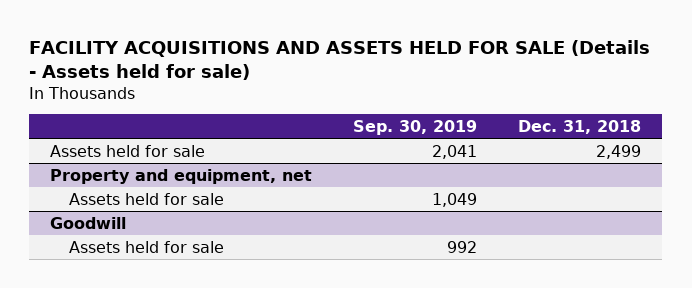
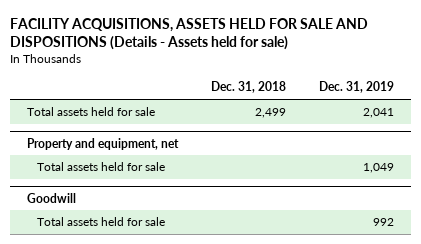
- FACILITY ACQUISITIONS AND ASSETS HELD FOR SALE (Details - Assets held for sale)
+ FACILITY ACQUISITIONS, ASSETS HELD FOR SALE AND DISPOSITIONS (Details - Assets held for sale)
- | Sep. 30, 2019 | Dec. 31, 2018
+ | Dec. 31, 2018 | Dec. 31, 2019
- Assets held for sale | 2,041 | 2,499
+ Total assets held for sale | 2,499 | 2,041
@ Property and equipment, net
- Assets held for sale | 1,049 |
+ Total assets held for sale | | 1,049
@ Goodwill
- Assets held for sale | 992 |
+ Total assets held for sale | | 992

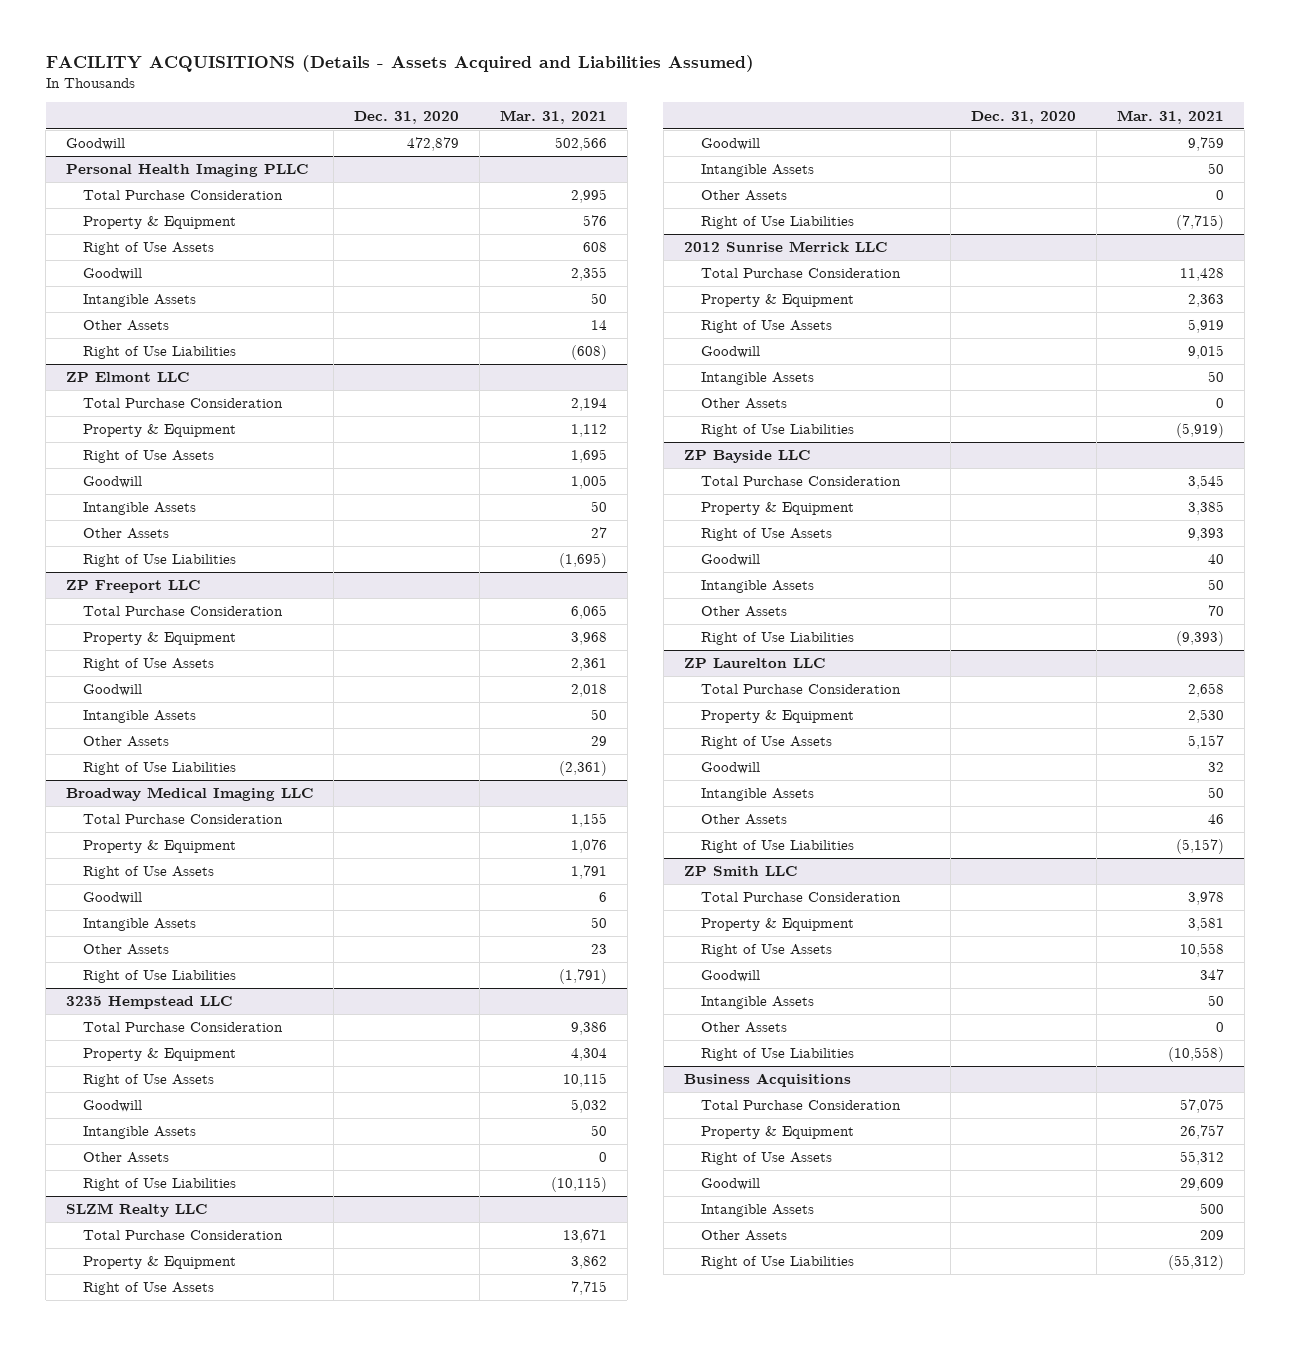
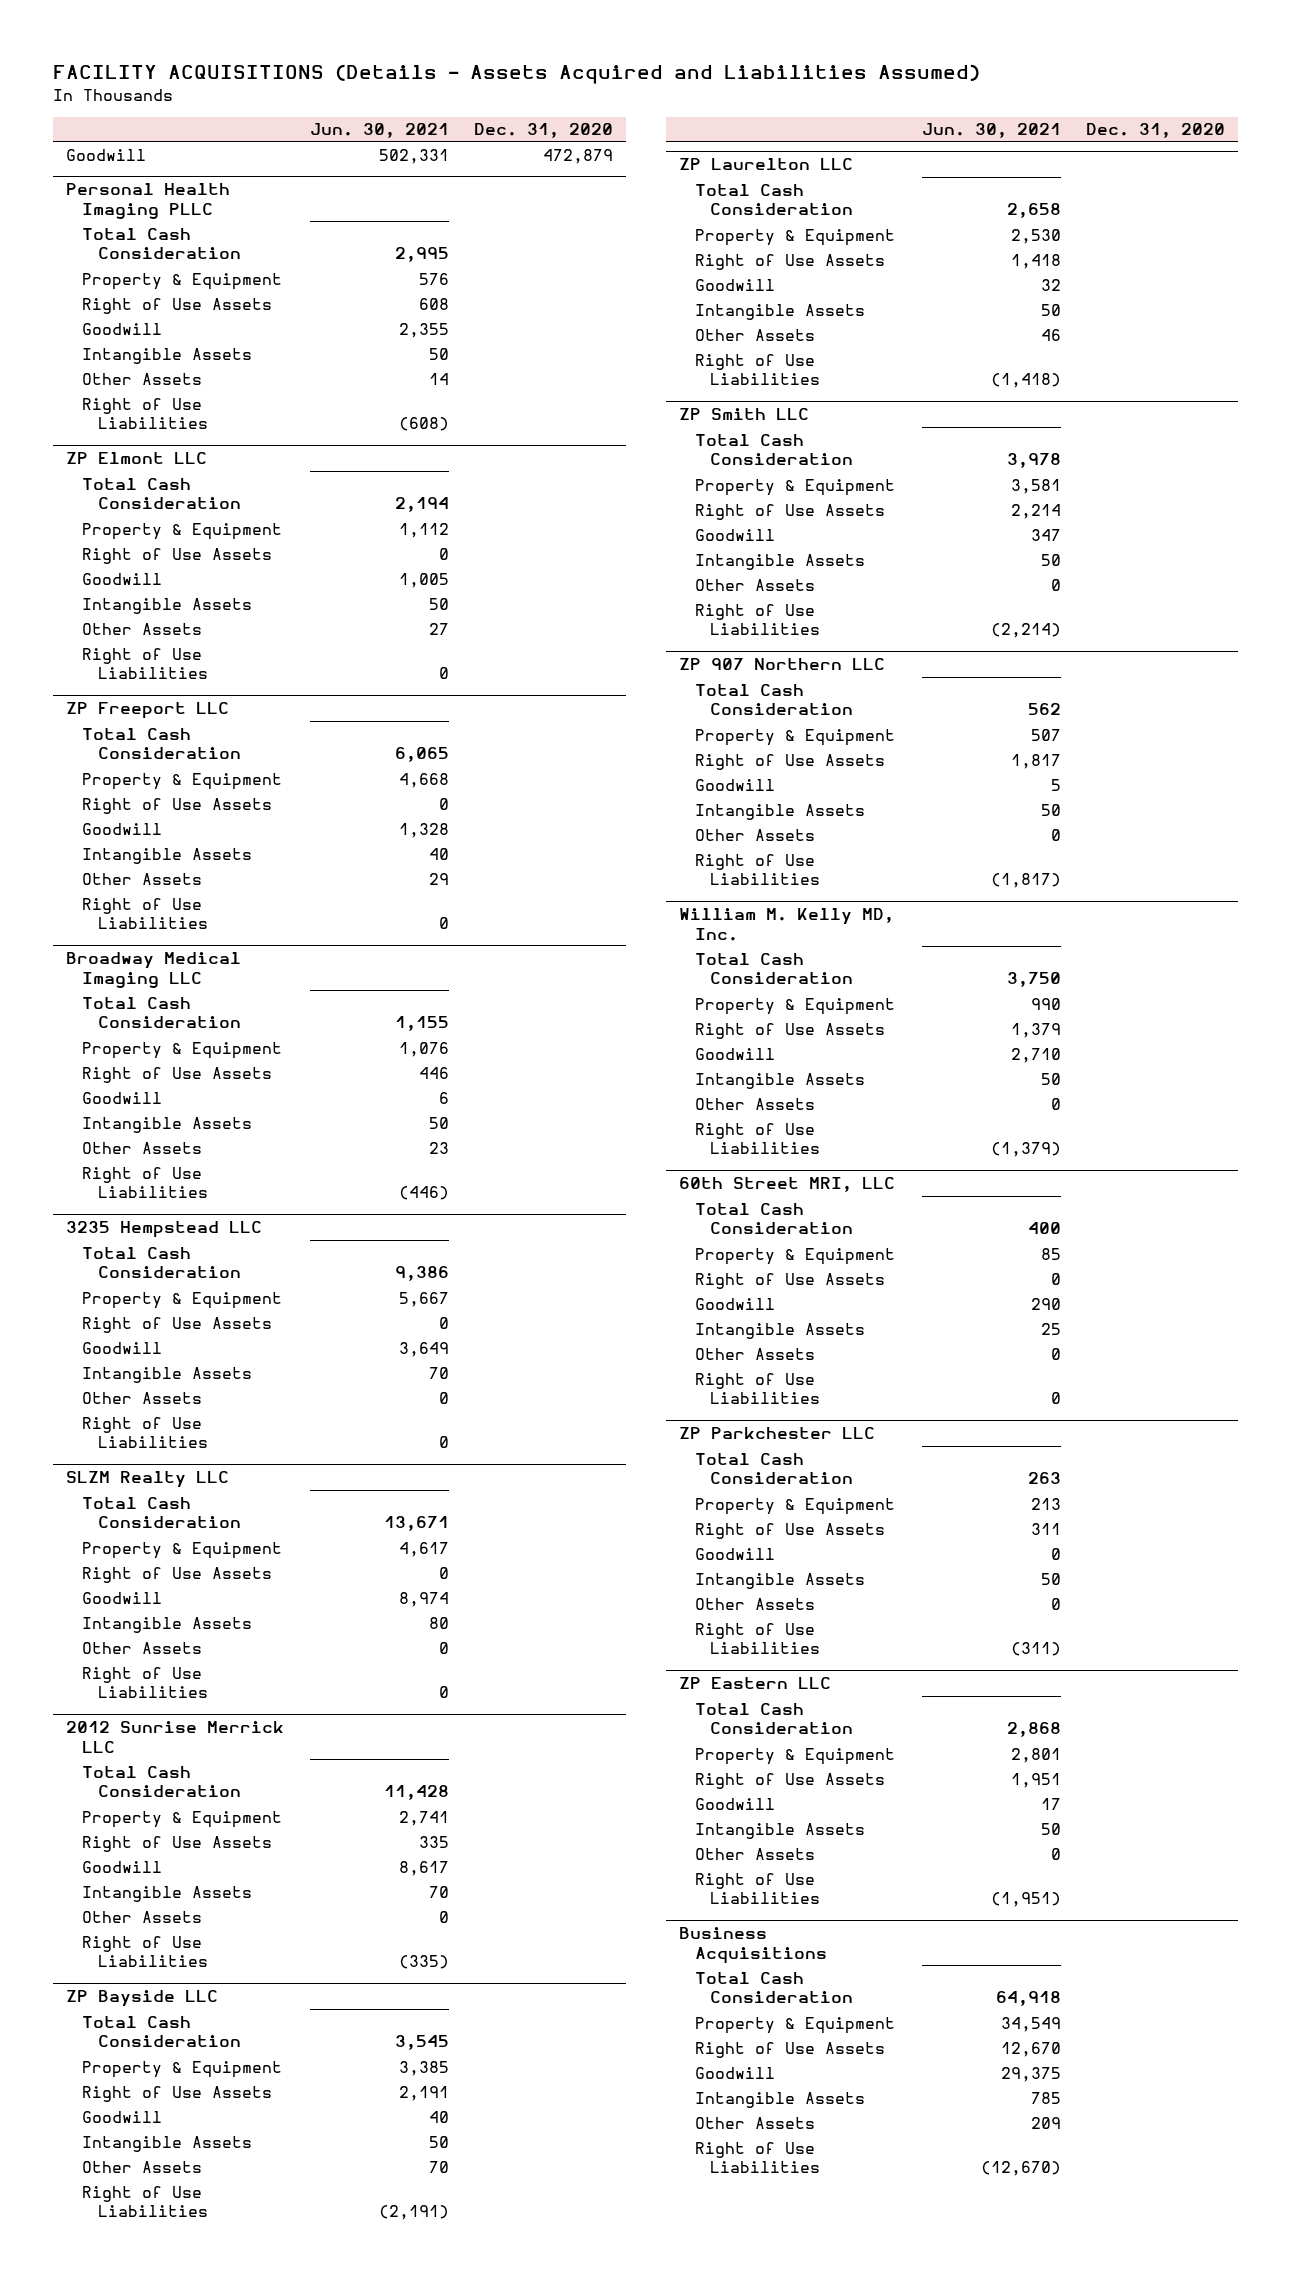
- | Dec. 31, 2020 | Mar. 31, 2021
+ | Jun. 30, 2021 | Dec. 31, 2020
@ Personal Health Imaging PLLC
- Total Purchase Consideration | | 2,995
+ Total Cash Consideration | 2,995 |
@ ZP Elmont LLC
- Total Purchase Consideration | | 2,194
+ Total Cash Consideration | 2,194 |
@ ZP Freeport LLC
- Total Purchase Consideration | | 6,065
+ Total Cash Consideration | 6,065 |
@ Broadway Medical Imaging LLC
- Total Purchase Consideration | | 1,155
+ Total Cash Consideration | 1,155 |
@ 3235 Hempstead LLC
- Total Purchase Consideration | | 9,386
+ Total Cash Consideration | 9,386 |
@ SLZM Realty LLC
- Total Purchase Consideration | | 13,671
+ Total Cash Consideration | 13,671 |
@ 2012 Sunrise Merrick LLC
- Total Purchase Consideration | | 11,428
+ Total Cash Consideration | 11,428 |
@ ZP Bayside LLC
- Total Purchase Consideration | | 3,545
+ Total Cash Consideration | 3,545 |
@ ZP Laurelton LLC
- Total Purchase Consideration | | 2,658
+ Total Cash Consideration | 2,658 |
@ ZP Smith LLC
- Total Purchase Consideration | | 3,978
+ Total Cash Consideration | 3,978 |
+ ZP 907 Northern LLC
+ Total Cash Consideration | 562 |
+ Property & Equipment | 507 |
+ Right of Use Assets | 1,817 |
+ Goodwill | 5 |
+ Intangible Assets | 50 |
+ Other Assets | 0 |
+ Right of Use Liabilities | (1,817) |
+ William M. Kelly MD, Inc.
+ Total Cash Consideration | 3,750 |
+ Property & Equipment | 990 |
+ Right of Use Assets | 1,379 |
+ Goodwill | 2,710 |
+ Intangible Assets | 50 |
+ Other Assets | 0 |
+ Right of Use Liabilities | (1,379) |
+ 60th Street MRI, LLC
+ Total Cash Consideration | 400 |
+ Property & Equipment | 85 |
+ Right of Use Assets | 0 |
+ Goodwill | 290 |
+ Intangible Assets | 25 |
+ Other Assets | 0 |
+ Right of Use Liabilities | 0 |
+ ZP Parkchester LLC
+ Total Cash Consideration | 263 |
+ Property & Equipment | 213 |
+ Right of Use Assets | 311 |
+ Goodwill | 0 |
+ Intangible Assets | 50 |
+ Other Assets | 0 |
+ Right of Use Liabilities | (311) |
+ ZP Eastern LLC
+ Total Cash Consideration | 2,868 |
+ Property & Equipment | 2,801 |
+ Right of Use Assets | 1,951 |
+ Goodwill | 17 |
+ Intangible Assets | 50 |
+ Other Assets | 0 |
+ Right of Use Liabilities | (1,951) |
@ Business Acquisitions
- Total Purchase Consideration | | 57,075
+ Total Cash Consideration | 64,918 |

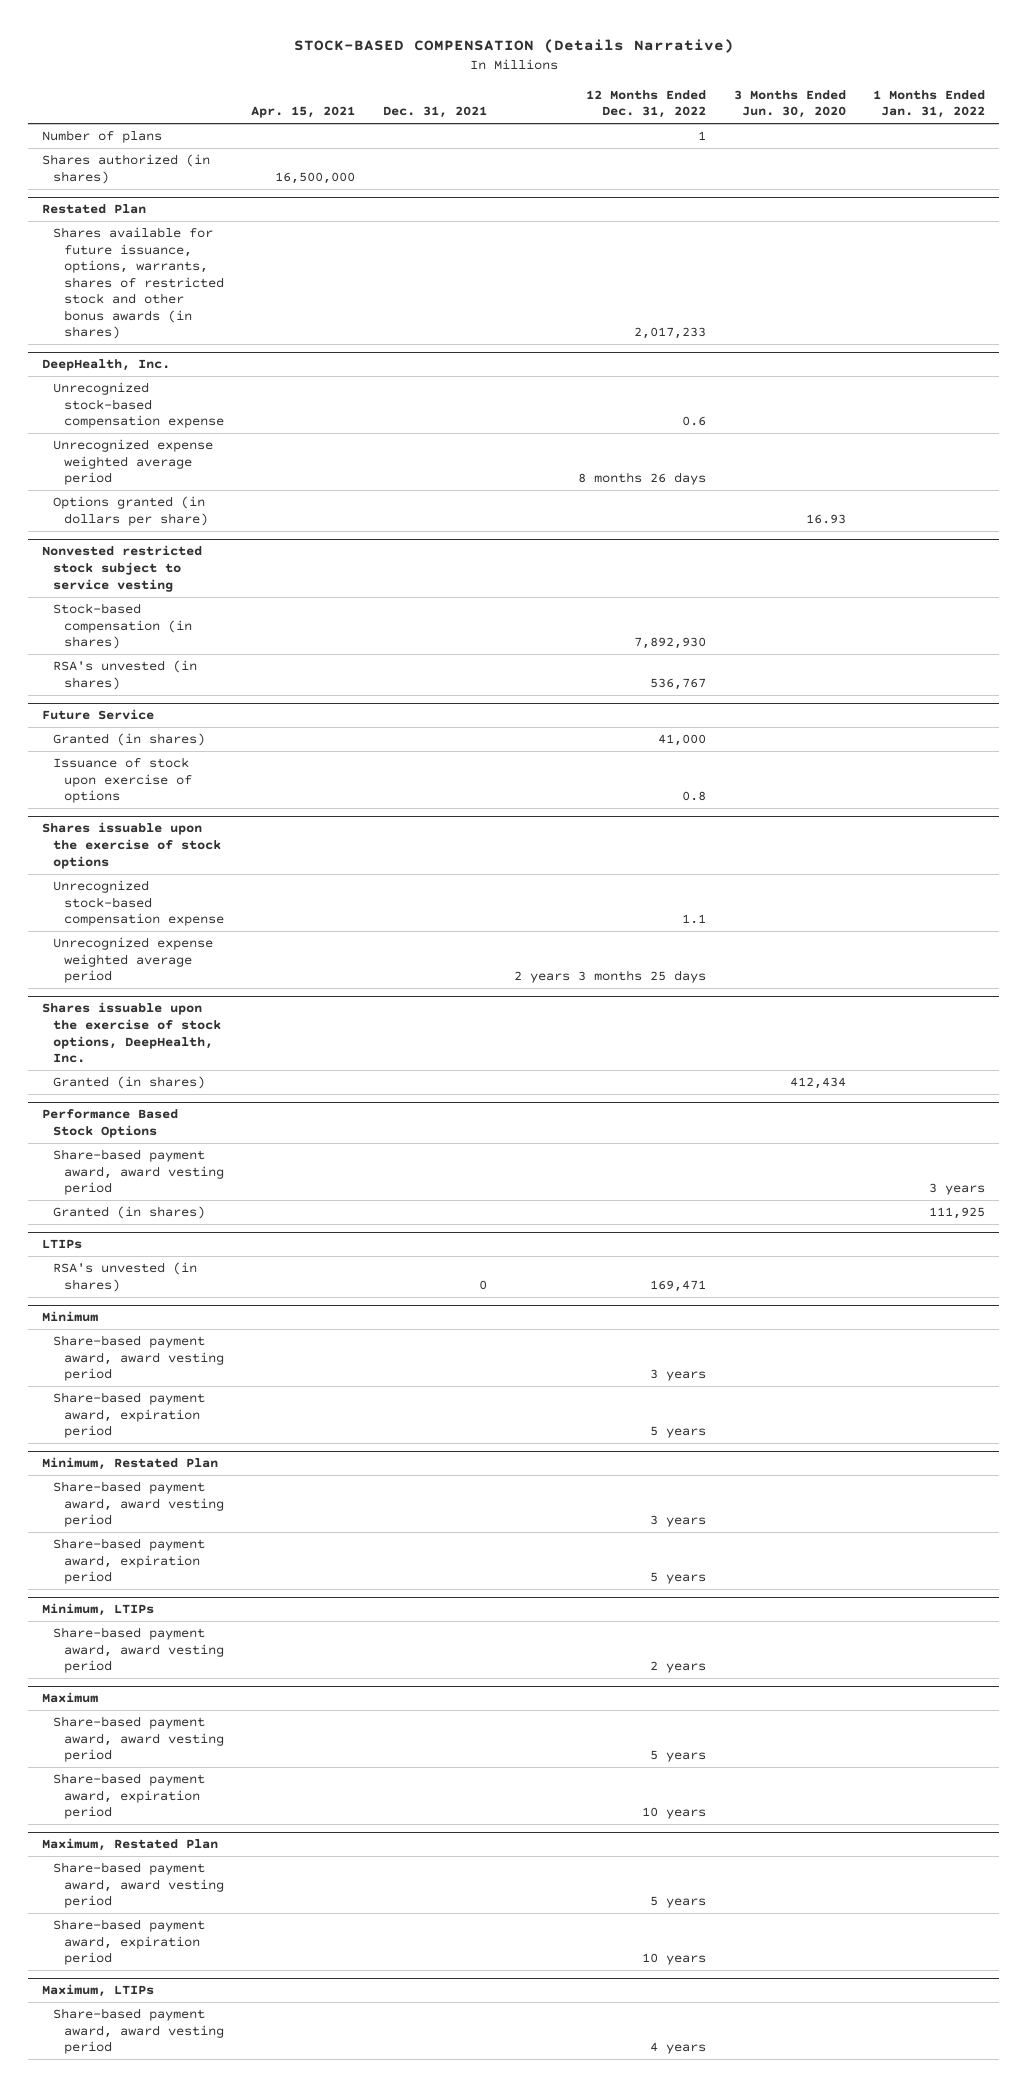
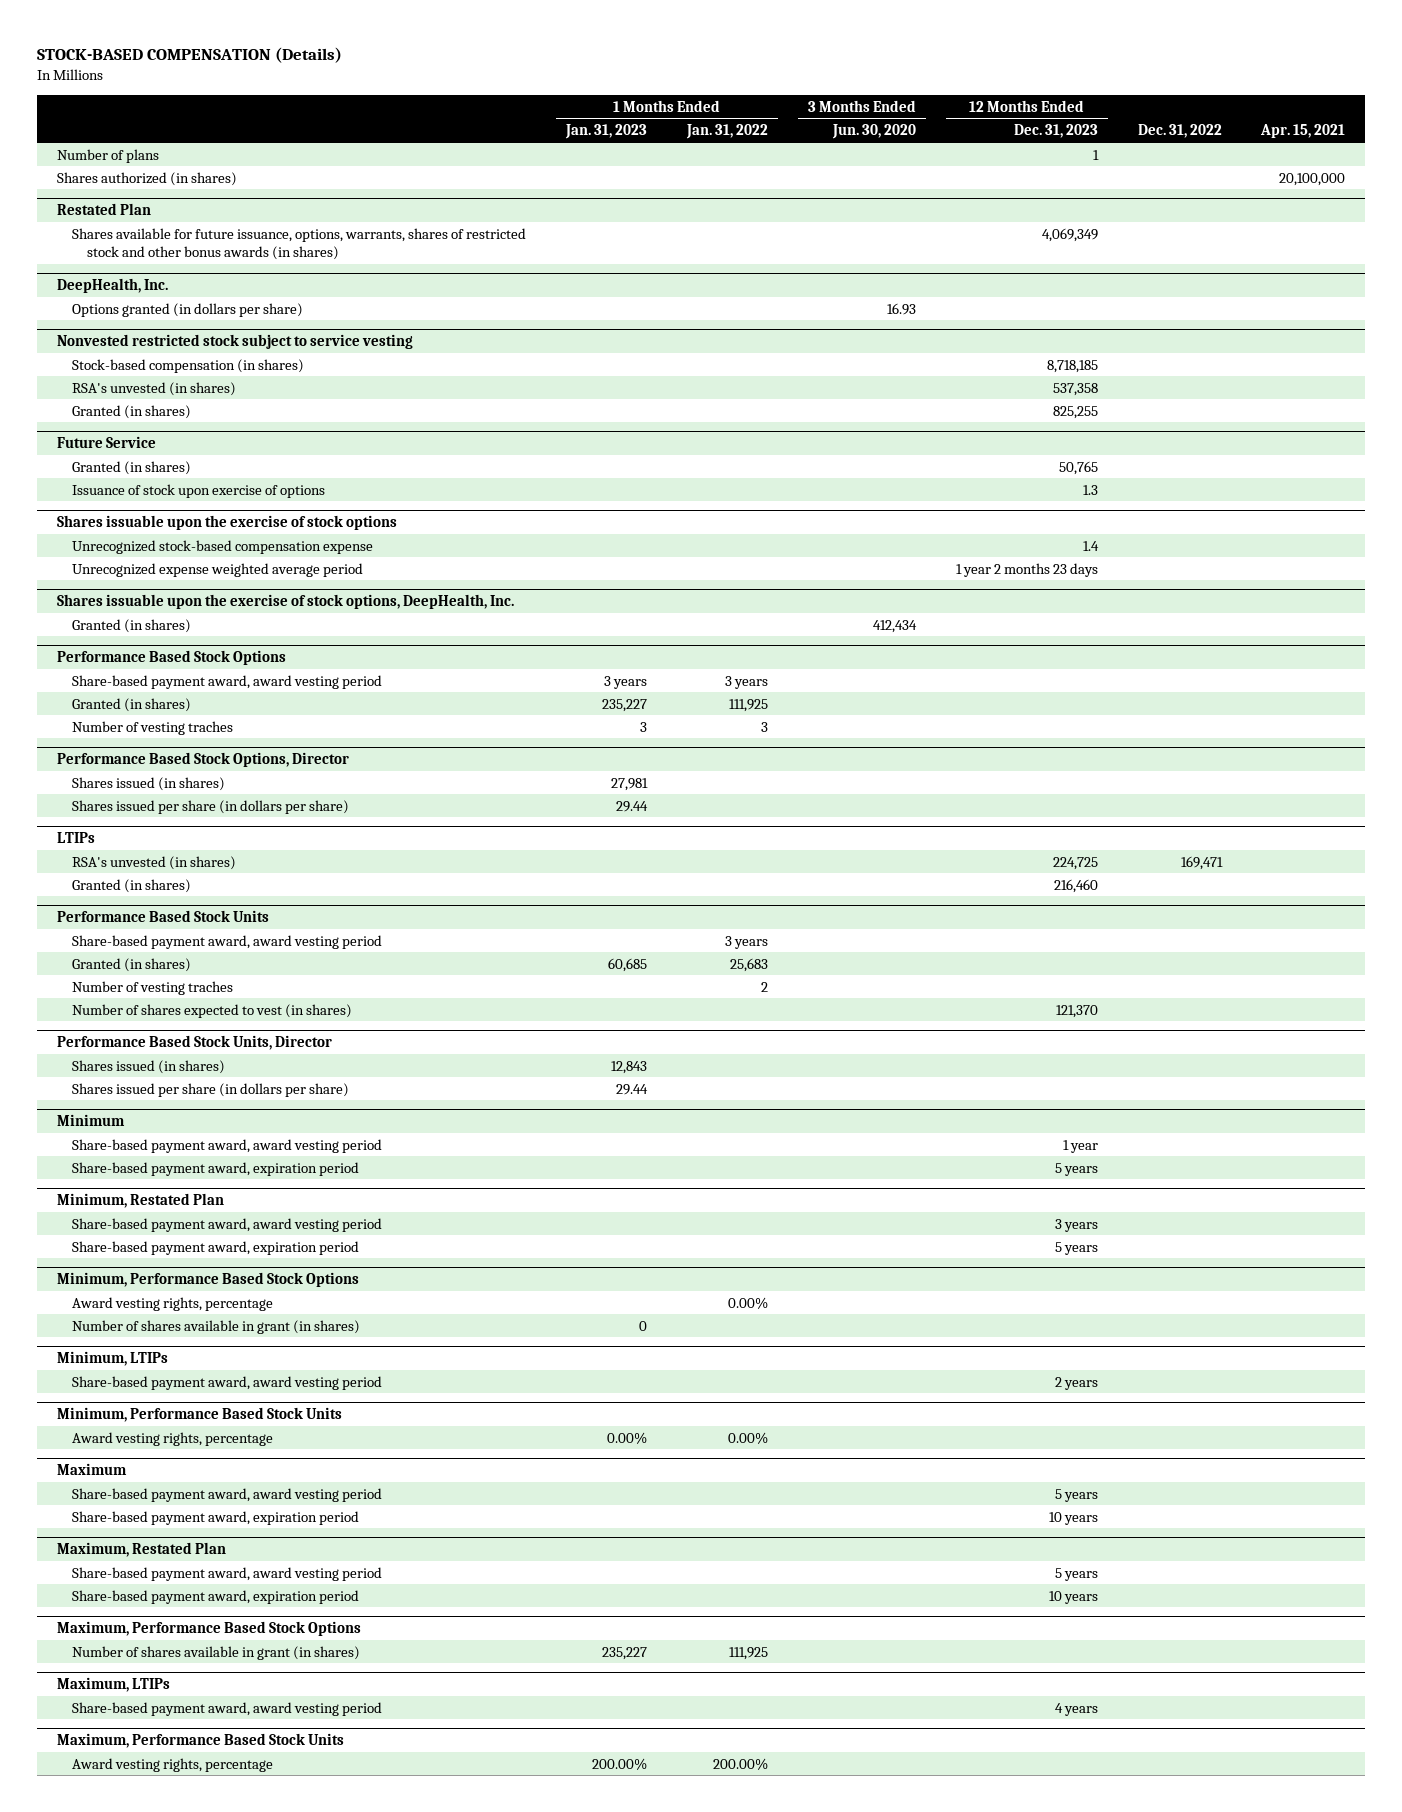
- STOCK-BASED COMPENSATION (Details Narrative)
+ STOCK-BASED COMPENSATION (Details)
- | Apr. 15, 2021 | Dec. 31, 2021 | 12 Months Ended Dec. 31, 2022 | 3 Months Ended Jun. 30, 2020 | 1 Months Ended Jan. 31, 2022
+ | 1 Months Ended Jan. 31, 2023 | 1 Months Ended Jan. 31, 2022 | 3 Months Ended Jun. 30, 2020 | 12 Months Ended Dec. 31, 2023 | Dec. 31, 2022 | Apr. 15, 2021
- Shares authorized (in shares) | 16,500,000 | | | |
+ Shares authorized (in shares) | | | | | | 20,100,000
@ DeepHealth, Inc.
- Unrecognized stock-based compensation expense | | | 0.6 | |
- Unrecognized expense weighted average period | | | 8 months 26 days | |
@ Nonvested restricted stock subject to service vesting
+ Granted (in shares) | | | | 825,255 | |
@ Performance Based Stock Options
+ Number of vesting traches | 3 | 3 | | | |
+ Performance Based Stock Options, Director
+ Shares issued (in shares) | 27,981 | | | | |
+ Shares issued per share (in dollars per share) | 29.44 | | | | |
@ LTIPs
+ Granted (in shares) | | | | 216,460 | |
+ Performance Based Stock Units
+ Share-based payment award, award vesting period | | 3 years | | | |
+ Granted (in shares) | 60,685 | 25,683 | | | |
+ Number of vesting traches | | 2 | | | |
+ Number of shares expected to vest (in shares) | | | | 121,370 | |
+ Performance Based Stock Units, Director
+ Shares issued (in shares) | 12,843 | | | | |
+ Shares issued per share (in dollars per share) | 29.44 | | | | |
+ Minimum, Performance Based Stock Options
+ Award vesting rights, percentage | | 0.00% | | | |
+ Number of shares available in grant (in shares) | 0 | | | | |
+ Minimum, Performance Based Stock Units
+ Award vesting rights, percentage | 0.00% | 0.00% | | | |
+ Maximum, Performance Based Stock Options
+ Number of shares available in grant (in shares) | 235,227 | 111,925 | | | |
+ Maximum, Performance Based Stock Units
+ Award vesting rights, percentage | 200.00% | 200.00% | | | |

